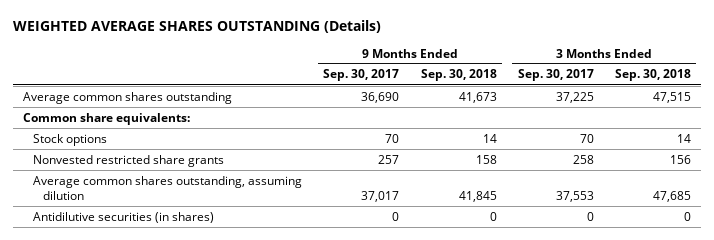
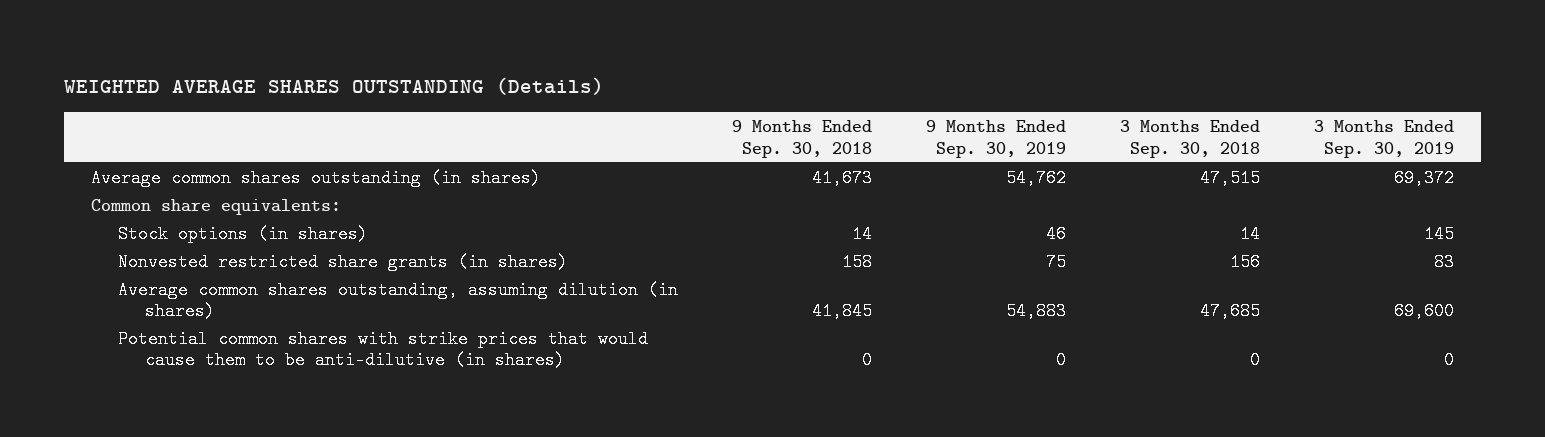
- | 9 Months Ended Sep. 30, 2017 | 9 Months Ended Sep. 30, 2018 | 3 Months Ended Sep. 30, 2017 | 3 Months Ended Sep. 30, 2018
+ | 9 Months Ended Sep. 30, 2018 | 9 Months Ended Sep. 30, 2019 | 3 Months Ended Sep. 30, 2018 | 3 Months Ended Sep. 30, 2019
- Average common shares outstanding | 36,690 | 41,673 | 37,225 | 47,515
+ Average common shares outstanding (in shares) | 41,673 | 54,762 | 47,515 | 69,372
- Stock options | 70 | 14 | 70 | 14
- Nonvested restricted share grants | 257 | 158 | 258 | 156
- Average common shares outstanding, assuming dilution | 37,017 | 41,845 | 37,553 | 47,685
- Antidilutive securities (in shares) | 0 | 0 | 0 | 0
+ Stock options (in shares) | 14 | 46 | 14 | 145
+ Nonvested restricted share grants (in shares) | 158 | 75 | 156 | 83
+ Average common shares outstanding, assuming dilution (in shares) | 41,845 | 54,883 | 47,685 | 69,600
+ Potential common shares with strike prices that would cause them to be anti-dilutive (in shares) | 0 | 0 | 0 | 0

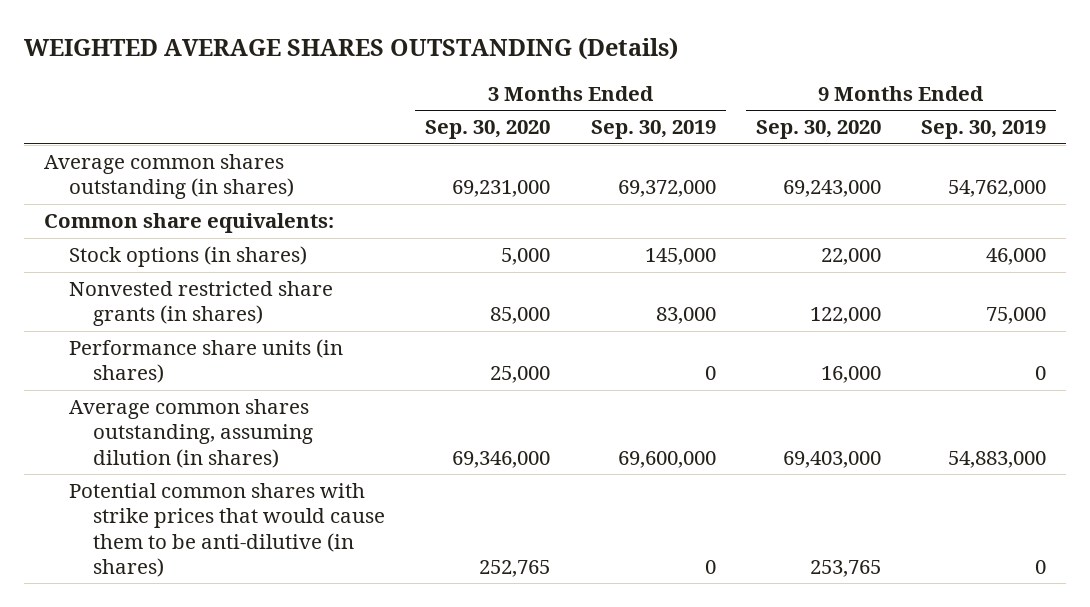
- | 9 Months Ended Sep. 30, 2018 | 9 Months Ended Sep. 30, 2019 | 3 Months Ended Sep. 30, 2018 | 3 Months Ended Sep. 30, 2019
+ | 3 Months Ended Sep. 30, 2020 | 3 Months Ended Sep. 30, 2019 | 9 Months Ended Sep. 30, 2020 | 9 Months Ended Sep. 30, 2019
- Average common shares outstanding (in shares) | 41,673 | 54,762 | 47,515 | 69,372
+ Average common shares outstanding (in shares) | 69,231,000 | 69,372,000 | 69,243,000 | 54,762,000
- Stock options (in shares) | 14 | 46 | 14 | 145
- Nonvested restricted share grants (in shares) | 158 | 75 | 156 | 83
- Average common shares outstanding, assuming dilution (in shares) | 41,845 | 54,883 | 47,685 | 69,600
+ Stock options (in shares) | 5,000 | 145,000 | 22,000 | 46,000
+ Nonvested restricted share grants (in shares) | 85,000 | 83,000 | 122,000 | 75,000
+ Performance share units (in shares) | 25,000 | 0 | 16,000 | 0
+ Average common shares outstanding, assuming dilution (in shares) | 69,346,000 | 69,600,000 | 69,403,000 | 54,883,000

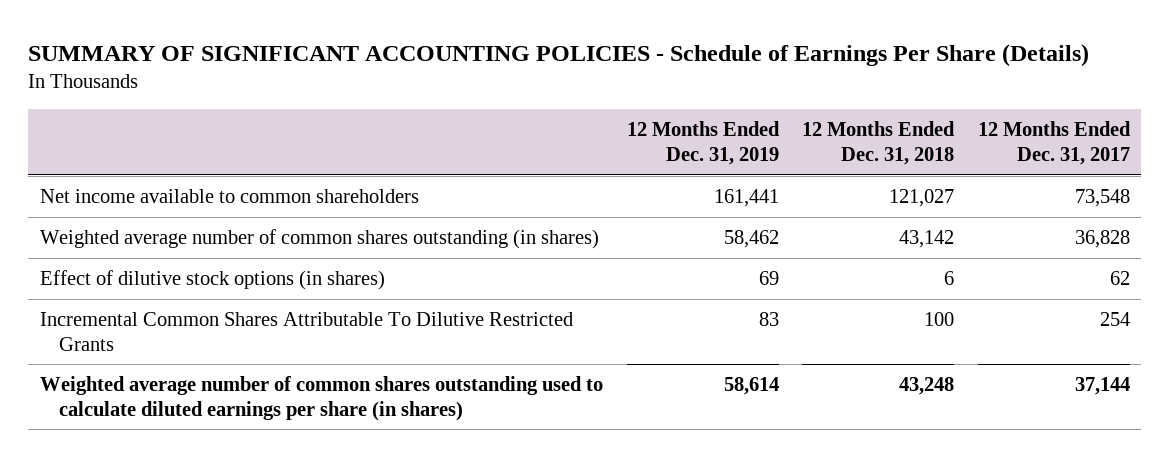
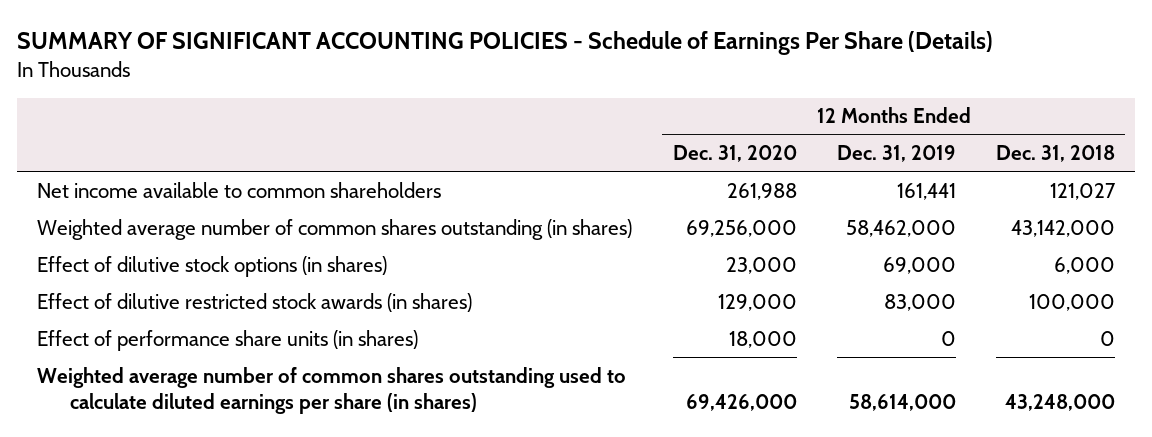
- | 12 Months Ended Dec. 31, 2019 | 12 Months Ended Dec. 31, 2018 | 12 Months Ended Dec. 31, 2017
+ | 12 Months Ended Dec. 31, 2020 | 12 Months Ended Dec. 31, 2019 | 12 Months Ended Dec. 31, 2018
- Weighted average number of common shares outstanding (in shares) | 58,462 | 43,142 | 36,828
- Effect of dilutive stock options (in shares) | 69 | 6 | 62
- Incremental Common Shares Attributable To Dilutive Restricted Grants | 83 | 100 | 254
- Weighted average number of common shares outstanding used to calculate diluted earnings per share (in shares) | 58,614 | 43,248 | 37,144
+ Weighted average number of common shares outstanding (in shares) | 69,256,000 | 58,462,000 | 43,142,000
+ Effect of dilutive stock options (in shares) | 23,000 | 69,000 | 6,000
+ Effect of dilutive restricted stock awards (in shares) | 129,000 | 83,000 | 100,000
+ Effect of performance share units (in shares) | 18,000 | 0 | 0
+ Weighted average number of common shares outstanding used to calculate diluted earnings per share (in shares) | 69,426,000 | 58,614,000 | 43,248,000

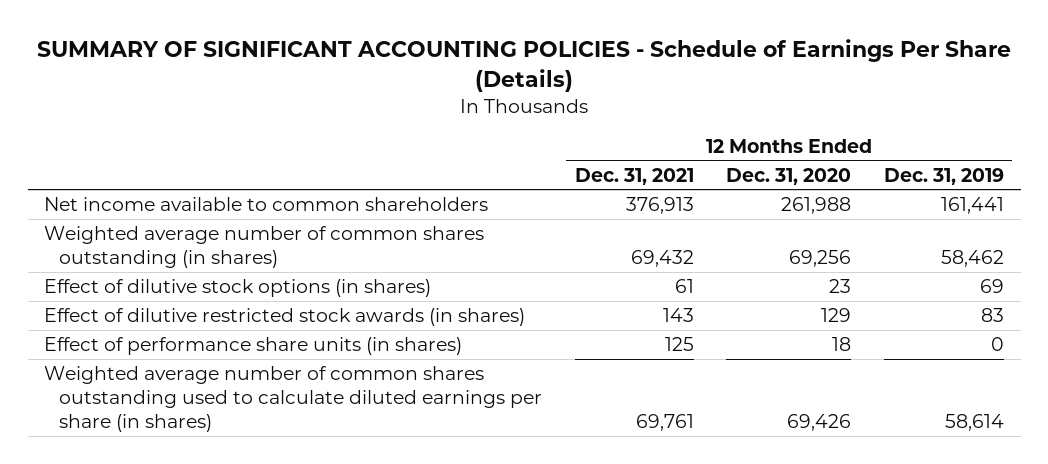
- | 12 Months Ended Dec. 31, 2020 | 12 Months Ended Dec. 31, 2019 | 12 Months Ended Dec. 31, 2018
+ | 12 Months Ended Dec. 31, 2021 | 12 Months Ended Dec. 31, 2020 | 12 Months Ended Dec. 31, 2019
- Weighted average number of common shares outstanding (in shares) | 69,256,000 | 58,462,000 | 43,142,000
- Effect of dilutive stock options (in shares) | 23,000 | 69,000 | 6,000
- Effect of dilutive restricted stock awards (in shares) | 129,000 | 83,000 | 100,000
- Effect of performance share units (in shares) | 18,000 | 0 | 0
- Weighted average number of common shares outstanding used to calculate diluted earnings per share (in shares) | 69,426,000 | 58,614,000 | 43,248,000
+ Weighted average number of common shares outstanding (in shares) | 69,432 | 69,256 | 58,462
+ Effect of dilutive stock options (in shares) | 61 | 23 | 69
+ Effect of dilutive restricted stock awards (in shares) | 143 | 129 | 83
+ Effect of performance share units (in shares) | 125 | 18 | 0
+ Weighted average number of common shares outstanding used to calculate diluted earnings per share (in shares) | 69,761 | 69,426 | 58,614

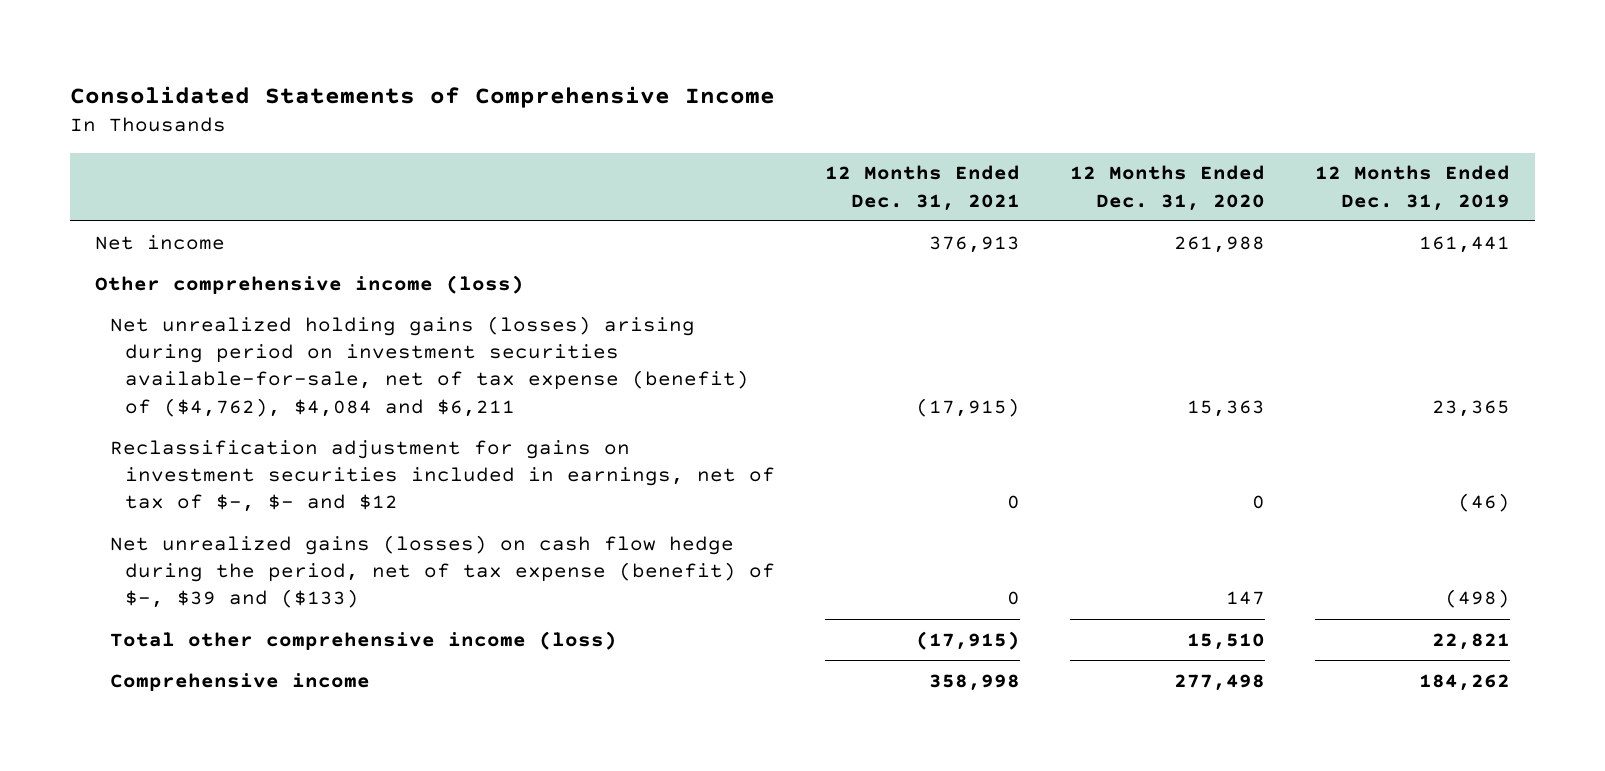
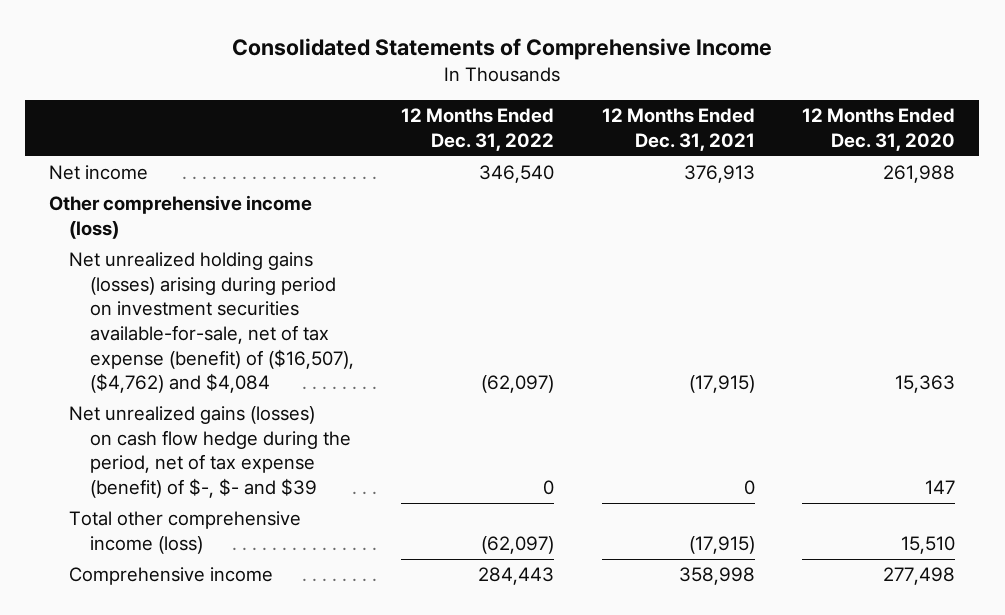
- | 12 Months Ended Dec. 31, 2021 | 12 Months Ended Dec. 31, 2020 | 12 Months Ended Dec. 31, 2019
+ | 12 Months Ended Dec. 31, 2022 | 12 Months Ended Dec. 31, 2021 | 12 Months Ended Dec. 31, 2020
- Net unrealized holding gains (losses) arising during period on investment securities available-for-sale, net of tax expense (benefit) of ($4,762), $4,084 and $6,211 | (17,915) | 15,363 | 23,365
- Reclassification adjustment for gains on investment securities included in earnings, net of tax of $-, $- and $12 | 0 | 0 | (46)
- Net unrealized gains (losses) on cash flow hedge during the period, net of tax expense (benefit) of $-, $39 and ($133) | 0 | 147 | (498)
+ Net unrealized holding gains (losses) arising during period on investment securities available-for-sale, net of tax expense (benefit) of ($16,507), ($4,762) and $4,084 | (62,097) | (17,915) | 15,363
+ Net unrealized gains (losses) on cash flow hedge during the period, net of tax expense (benefit) of $-, $- and $39 | 0 | 0 | 147

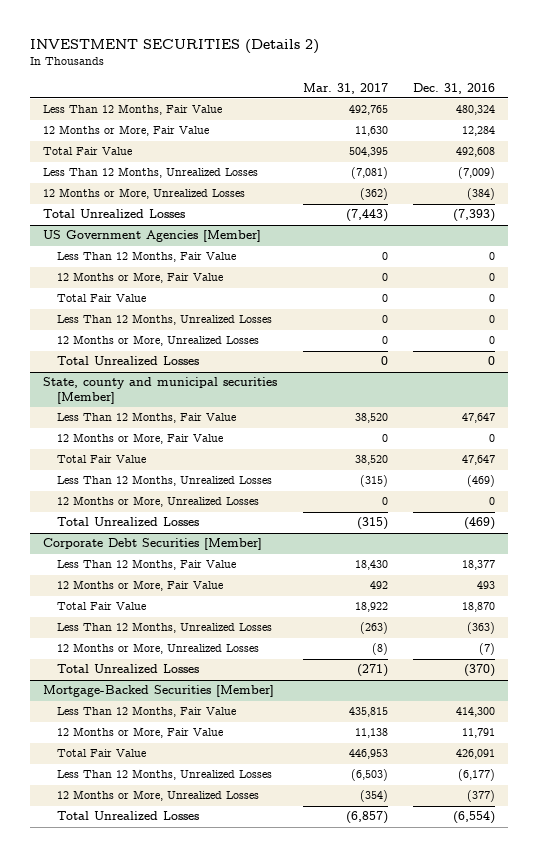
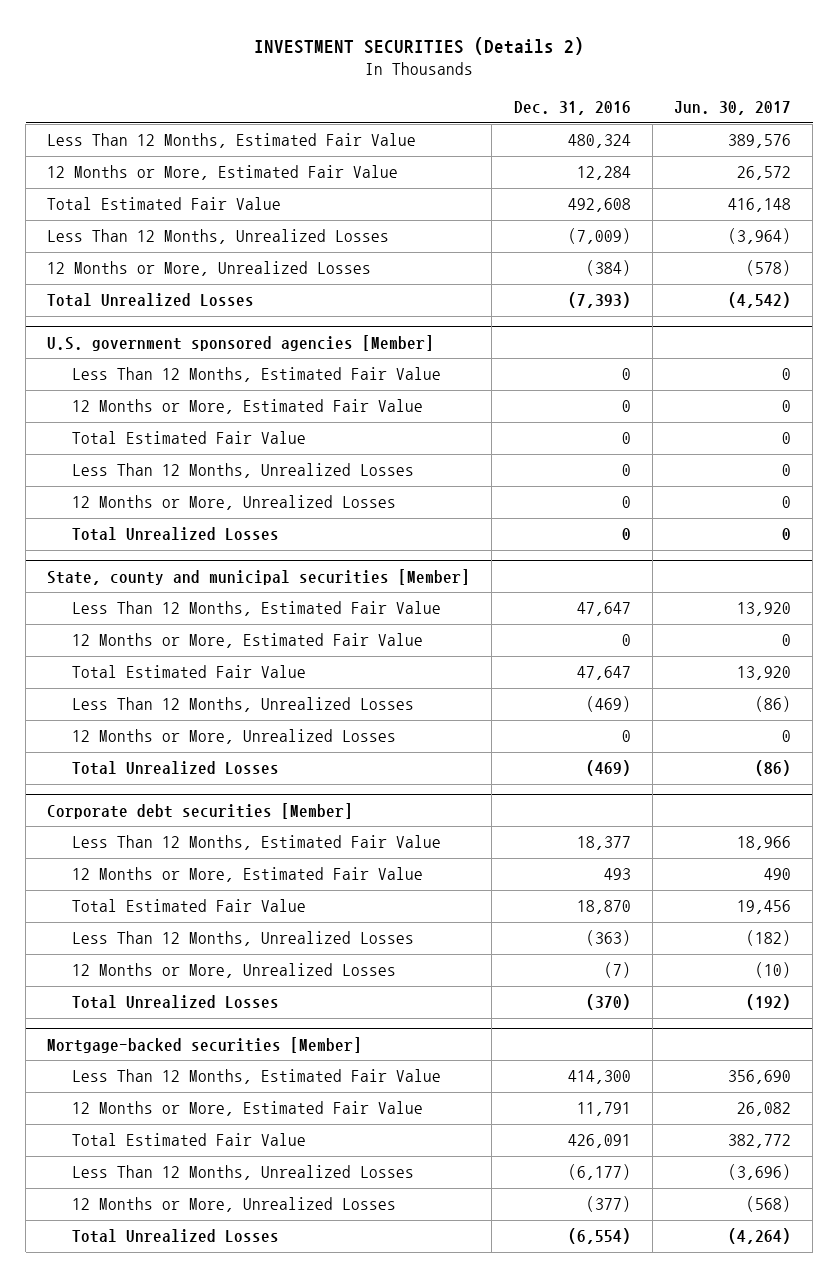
- | Mar. 31, 2017 | Dec. 31, 2016
+ | Dec. 31, 2016 | Jun. 30, 2017
- Less Than 12 Months, Fair Value | 492,765 | 480,324
- 12 Months or More, Fair Value | 11,630 | 12,284
- Total Fair Value | 504,395 | 492,608
+ Less Than 12 Months, Estimated Fair Value | 480,324 | 389,576
+ 12 Months or More, Estimated Fair Value | 12,284 | 26,572
+ Total Estimated Fair Value | 492,608 | 416,148
- US Government Agencies [Member]
- Less Than 12 Months, Fair Value | 0 | 0
- 12 Months or More, Fair Value | 0 | 0
- Total Fair Value | 0 | 0
+ U.S. government sponsored agencies [Member]
+ Less Than 12 Months, Estimated Fair Value | 0 | 0
+ 12 Months or More, Estimated Fair Value | 0 | 0
+ Total Estimated Fair Value | 0 | 0
@ State, county and municipal securities [Member]
- Less Than 12 Months, Fair Value | 38,520 | 47,647
- 12 Months or More, Fair Value | 0 | 0
- Total Fair Value | 38,520 | 47,647
+ Less Than 12 Months, Estimated Fair Value | 47,647 | 13,920
+ 12 Months or More, Estimated Fair Value | 0 | 0
+ Total Estimated Fair Value | 47,647 | 13,920
- Corporate Debt Securities [Member]
- Less Than 12 Months, Fair Value | 18,430 | 18,377
- 12 Months or More, Fair Value | 492 | 493
- Total Fair Value | 18,922 | 18,870
+ Corporate debt securities [Member]
+ Less Than 12 Months, Estimated Fair Value | 18,377 | 18,966
+ 12 Months or More, Estimated Fair Value | 493 | 490
+ Total Estimated Fair Value | 18,870 | 19,456
- Mortgage-Backed Securities [Member]
- Less Than 12 Months, Fair Value | 435,815 | 414,300
- 12 Months or More, Fair Value | 11,138 | 11,791
- Total Fair Value | 446,953 | 426,091
+ Mortgage-backed securities [Member]
+ Less Than 12 Months, Estimated Fair Value | 414,300 | 356,690
+ 12 Months or More, Estimated Fair Value | 11,791 | 26,082
+ Total Estimated Fair Value | 426,091 | 382,772

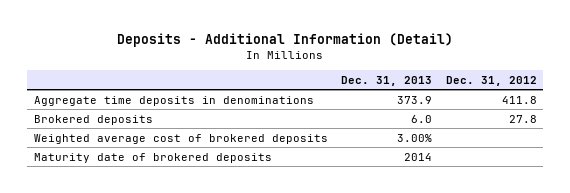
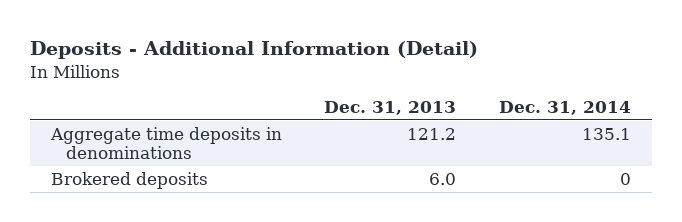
- | Dec. 31, 2013 | Dec. 31, 2012
+ | Dec. 31, 2013 | Dec. 31, 2014
- Aggregate time deposits in denominations | 373.9 | 411.8
+ Aggregate time deposits in denominations | 121.2 | 135.1
- Weighted average cost of brokered deposits | 3.00% |
- Maturity date of brokered deposits | 2014 |

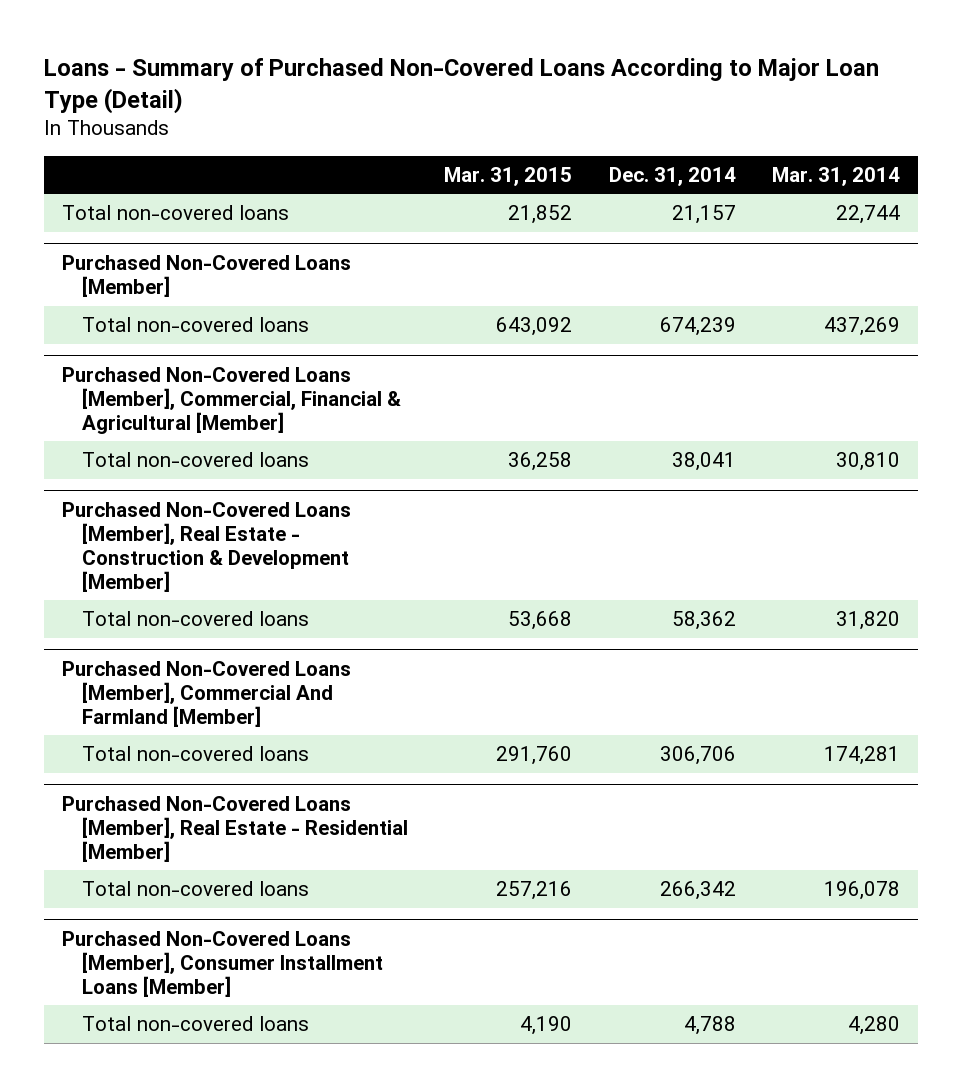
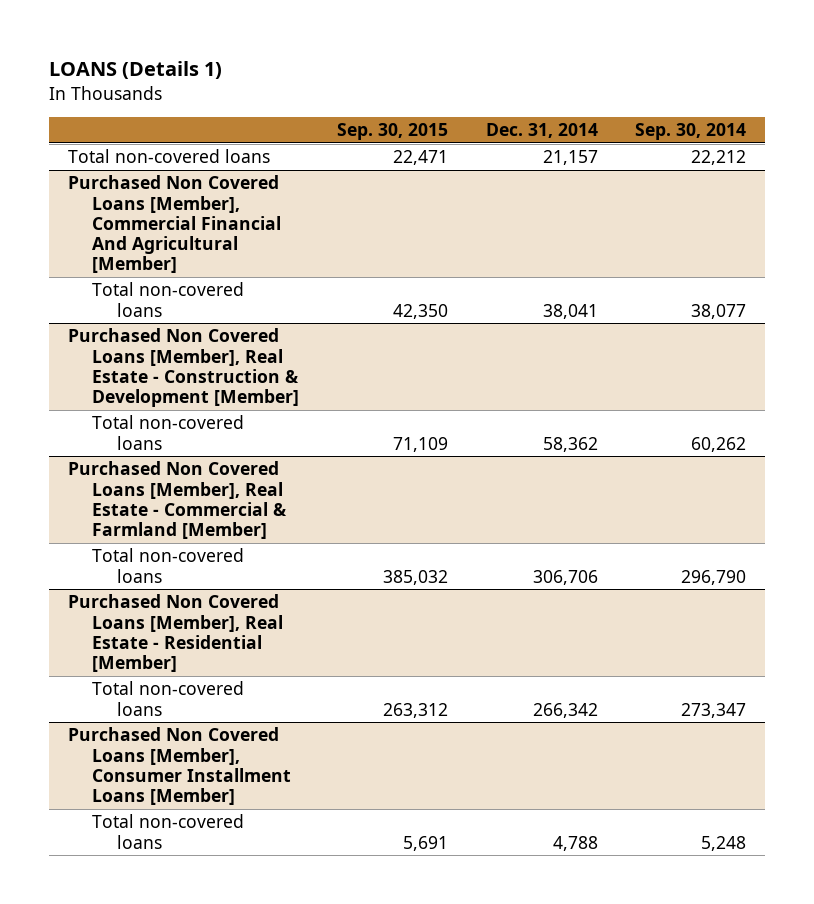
- Loans - Summary of Purchased Non-Covered Loans According to Major Loan Type (Detail)
+ LOANS (Details 1)
- | Mar. 31, 2015 | Dec. 31, 2014 | Mar. 31, 2014
+ | Sep. 30, 2015 | Dec. 31, 2014 | Sep. 30, 2014
- Purchased Non-Covered Loans [Member]
- Total non-covered loans | 643,092 | 674,239 | 437,269
- Purchased Non-Covered Loans [Member], Commercial, Financial & Agricultural [Member]
+ Purchased Non Covered Loans [Member], Commercial Financial And Agricultural [Member]
- Purchased Non-Covered Loans [Member], Real Estate - Construction & Development [Member]
+ Purchased Non Covered Loans [Member], Real Estate - Construction & Development [Member]
- Purchased Non-Covered Loans [Member], Commercial And Farmland [Member]
+ Purchased Non Covered Loans [Member], Real Estate - Commercial & Farmland [Member]
- Purchased Non-Covered Loans [Member], Real Estate - Residential [Member]
+ Purchased Non Covered Loans [Member], Real Estate - Residential [Member]
- Purchased Non-Covered Loans [Member], Consumer Installment Loans [Member]
+ Purchased Non Covered Loans [Member], Consumer Installment Loans [Member]

